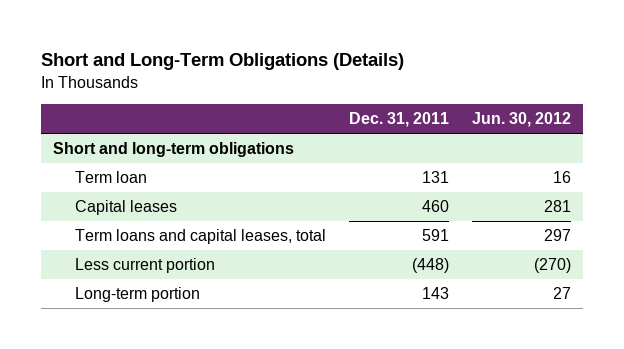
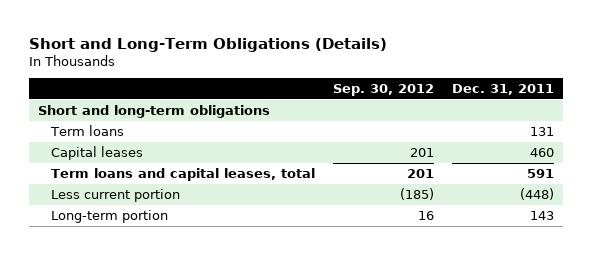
- | Dec. 31, 2011 | Jun. 30, 2012
+ | Sep. 30, 2012 | Dec. 31, 2011
- Term loan | 131 | 16
+ Term loans | | 131

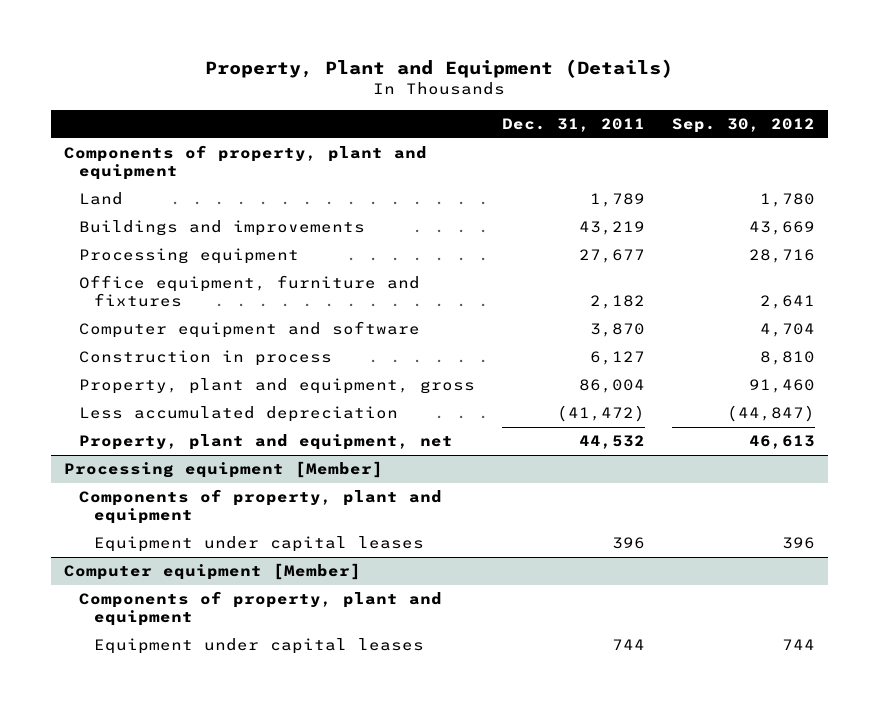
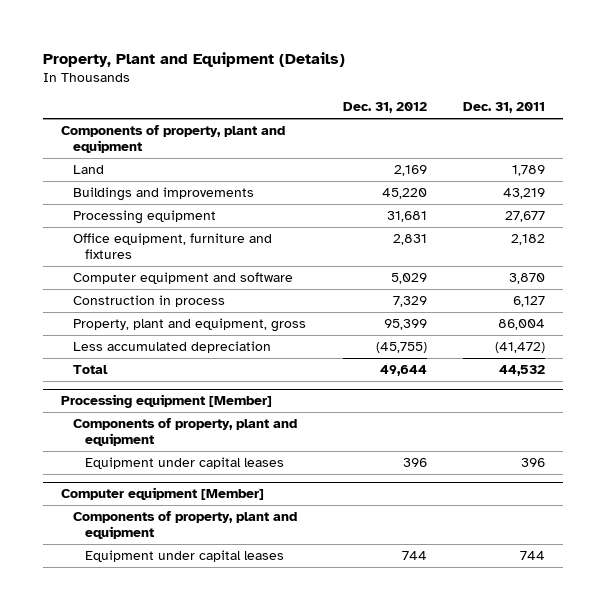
- | Dec. 31, 2011 | Sep. 30, 2012
+ | Dec. 31, 2012 | Dec. 31, 2011
- Property, plant and equipment, net | 44,532 | 46,613
+ Total | 49,644 | 44,532

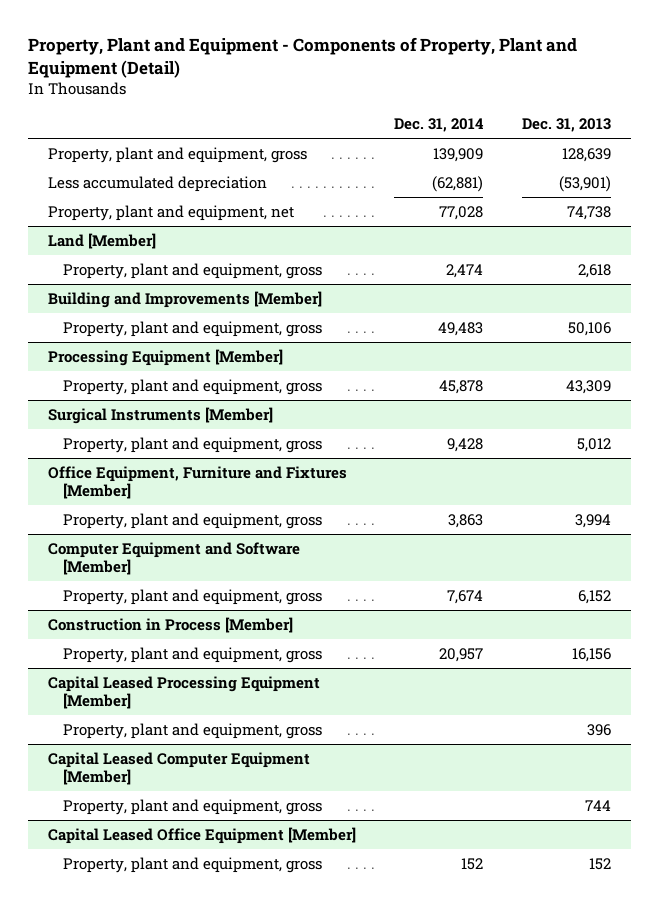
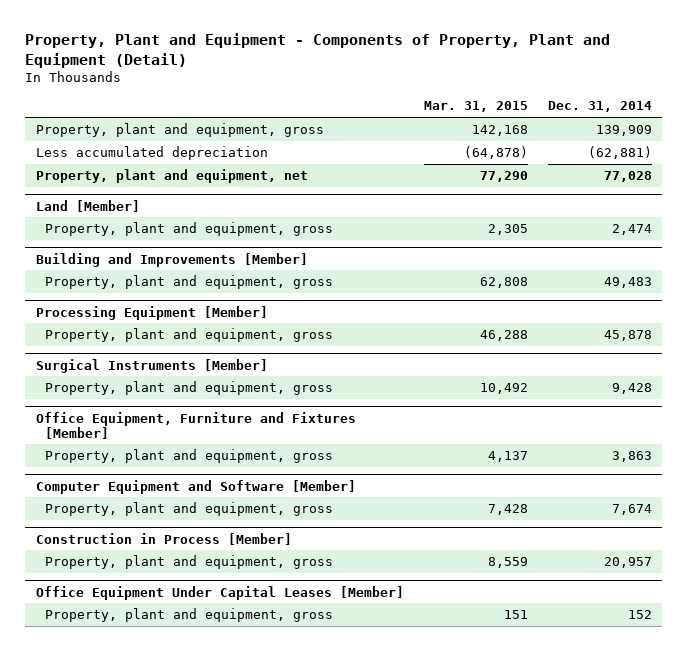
- | Dec. 31, 2014 | Dec. 31, 2013
+ | Mar. 31, 2015 | Dec. 31, 2014
- Capital Leased Processing Equipment [Member]
- Property, plant and equipment, gross | | 396
- Capital Leased Computer Equipment [Member]
- Property, plant and equipment, gross | | 744
- Capital Leased Office Equipment [Member]
+ Office Equipment Under Capital Leases [Member]

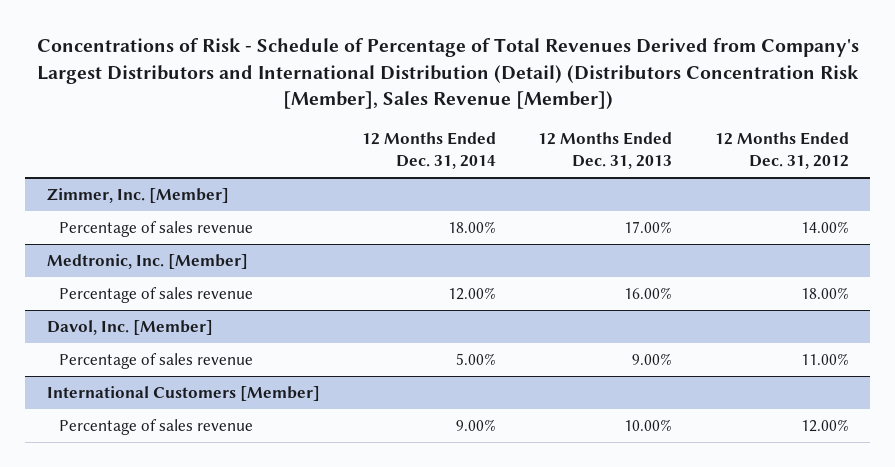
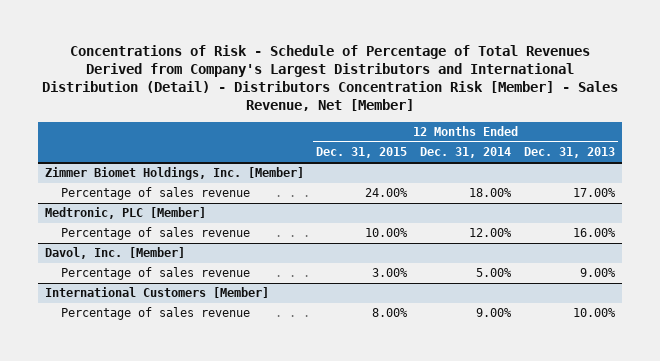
- Concentrations of Risk - Schedule of Percentage of Total Revenues Derived from Company's Largest Distributors and International Distribution (Detail) (Distributors Concentration Risk [Member], Sales Revenue [Member])
+ Concentrations of Risk - Schedule of Percentage of Total Revenues Derived from Company's Largest Distributors and International Distribution (Detail) - Distributors Concentration Risk [Member] - Sales Revenue, Net [Member]
- | 12 Months Ended Dec. 31, 2014 | 12 Months Ended Dec. 31, 2013 | 12 Months Ended Dec. 31, 2012
+ | 12 Months Ended Dec. 31, 2015 | 12 Months Ended Dec. 31, 2014 | 12 Months Ended Dec. 31, 2013
- Zimmer, Inc. [Member]
+ Zimmer Biomet Holdings, Inc. [Member]
- Medtronic, Inc. [Member]
+ Medtronic, PLC [Member]

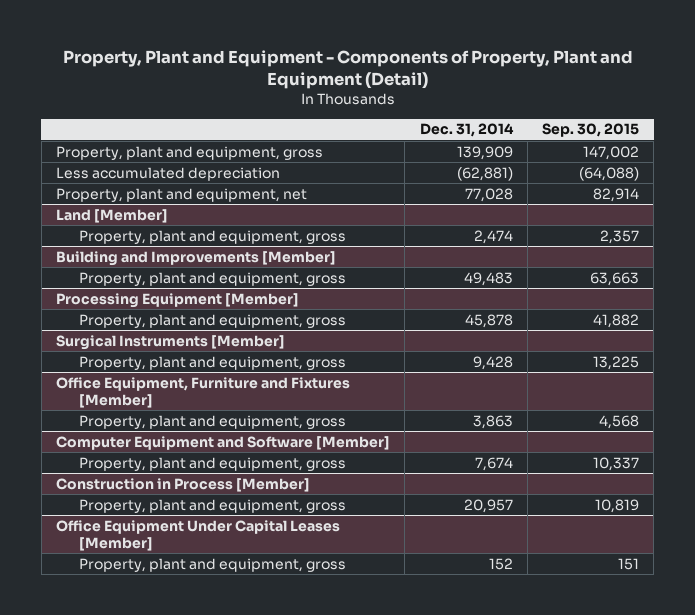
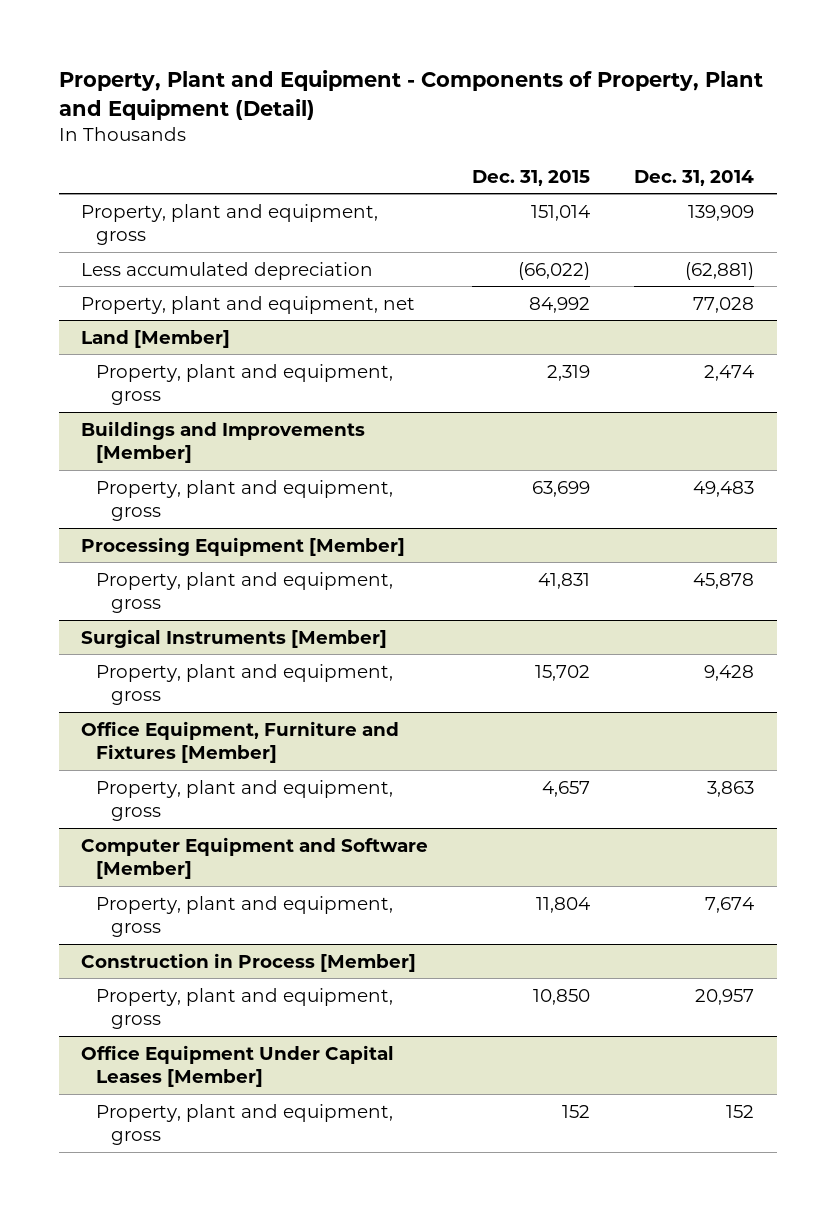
- | Dec. 31, 2014 | Sep. 30, 2015
+ | Dec. 31, 2015 | Dec. 31, 2014
- Building and Improvements [Member]
+ Buildings and Improvements [Member]

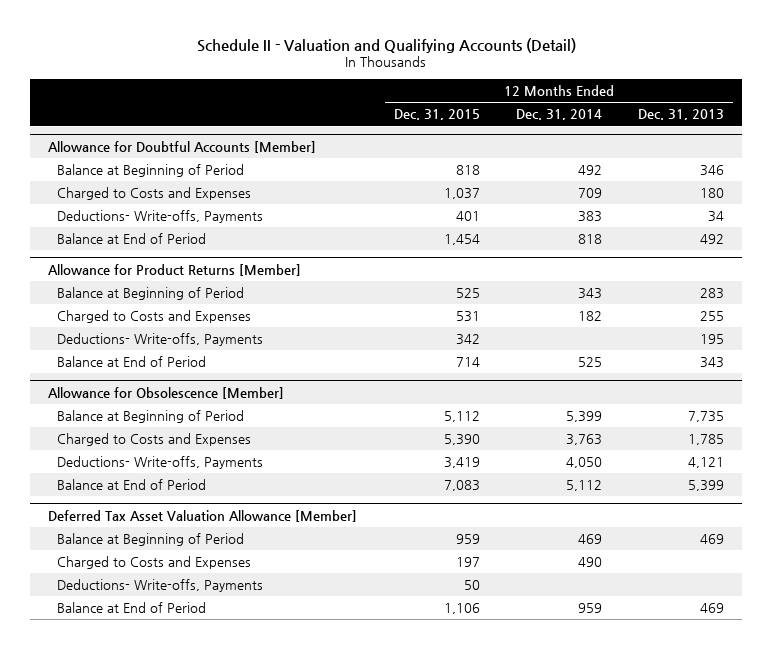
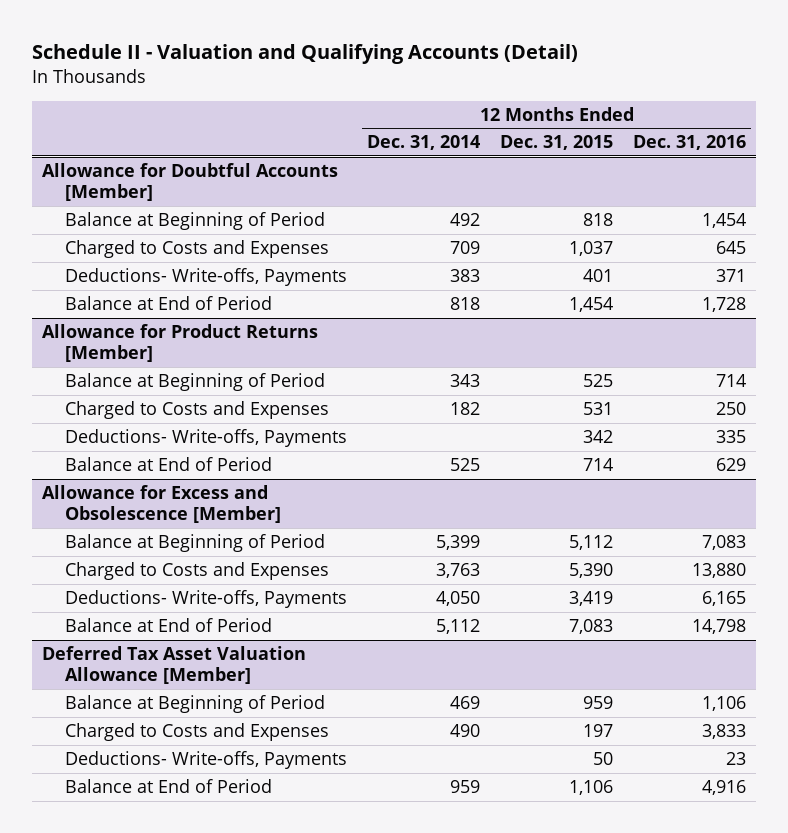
- | 12 Months Ended Dec. 31, 2015 | 12 Months Ended Dec. 31, 2014 | 12 Months Ended Dec. 31, 2013
+ | 12 Months Ended Dec. 31, 2014 | 12 Months Ended Dec. 31, 2015 | 12 Months Ended Dec. 31, 2016
- Allowance for Obsolescence [Member]
+ Allowance for Excess and Obsolescence [Member]

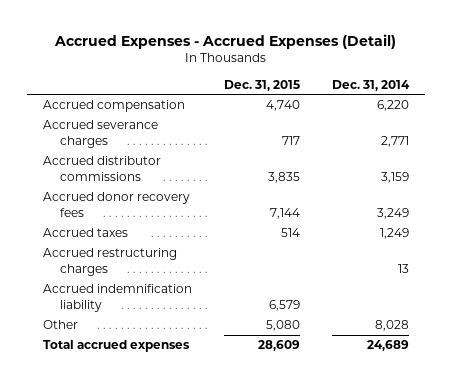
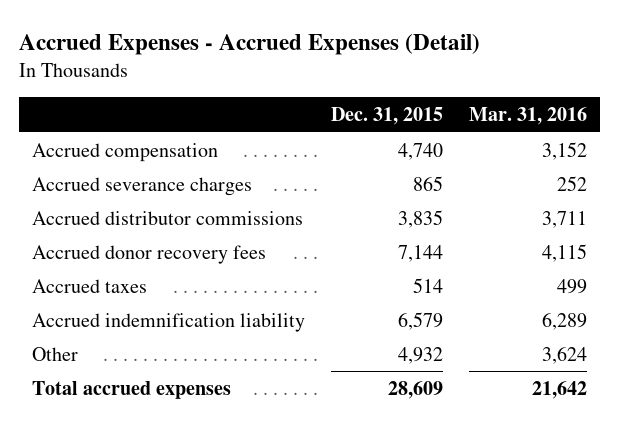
- | Dec. 31, 2015 | Dec. 31, 2014
+ | Dec. 31, 2015 | Mar. 31, 2016
- Accrued severance charges | 717 | 2,771
+ Accrued severance charges | 865 | 252
- Accrued restructuring charges | | 13
- Other | 5,080 | 8,028
+ Other | 4,932 | 3,624

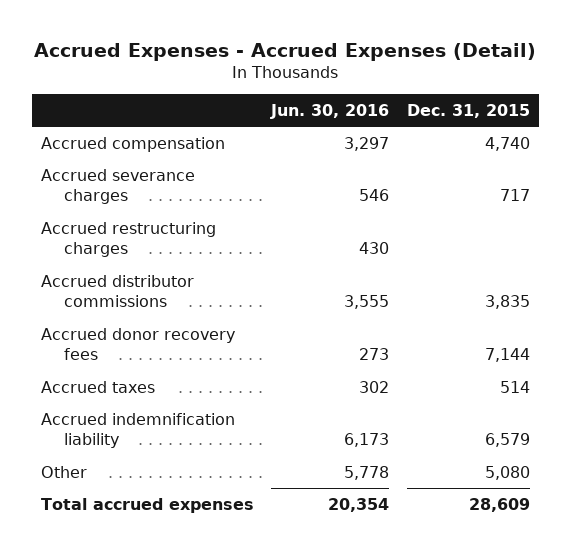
- | Dec. 31, 2015 | Mar. 31, 2016
+ | Jun. 30, 2016 | Dec. 31, 2015
- Accrued severance charges | 865 | 252
+ Accrued severance charges | 546 | 717
+ Accrued restructuring charges | 430 |
- Other | 4,932 | 3,624
+ Other | 5,778 | 5,080

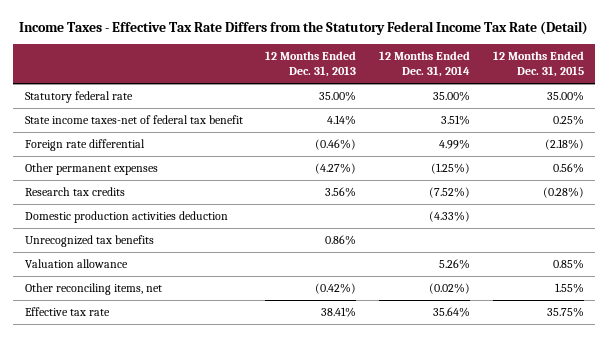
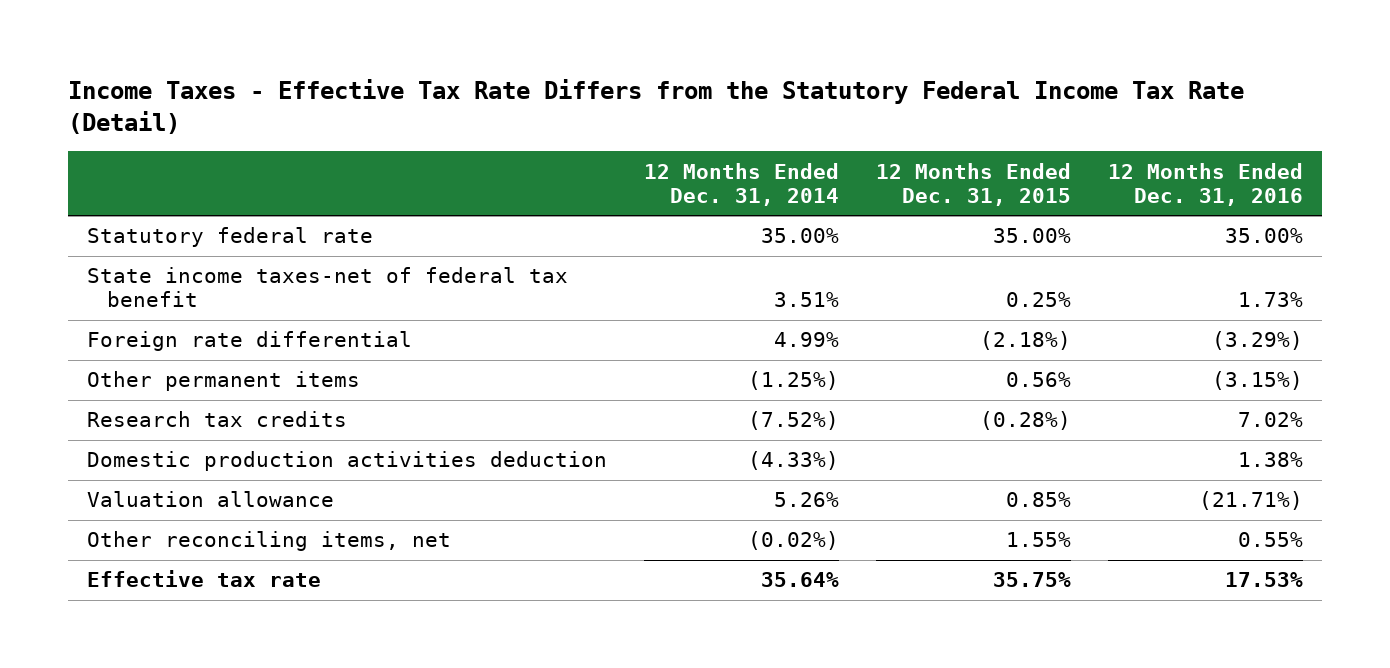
- | 12 Months Ended Dec. 31, 2013 | 12 Months Ended Dec. 31, 2014 | 12 Months Ended Dec. 31, 2015
+ | 12 Months Ended Dec. 31, 2014 | 12 Months Ended Dec. 31, 2015 | 12 Months Ended Dec. 31, 2016
- Other permanent expenses | (4.27%) | (1.25%) | 0.56%
+ Other permanent items | (1.25%) | 0.56% | (3.15%)
- Unrecognized tax benefits | 0.86% | |

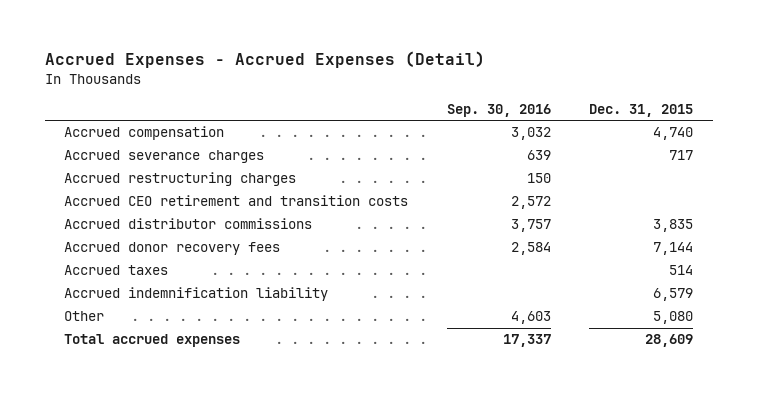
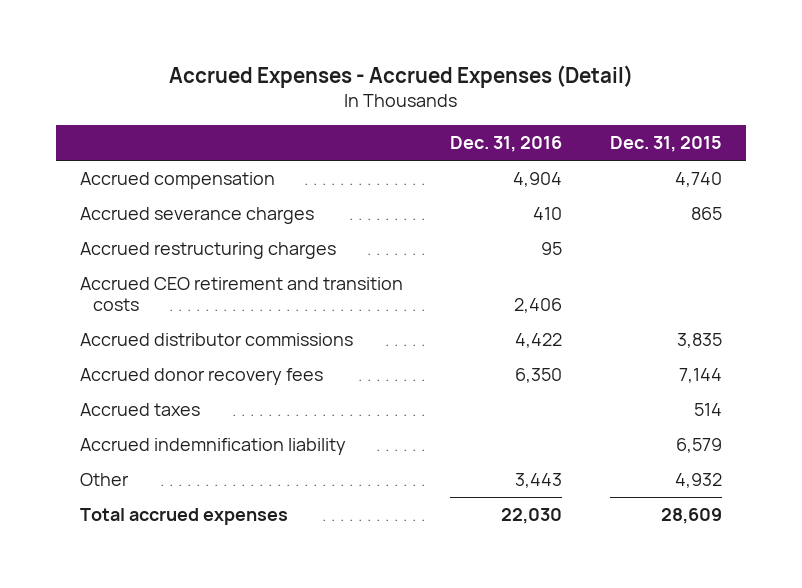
- | Sep. 30, 2016 | Dec. 31, 2015
+ | Dec. 31, 2016 | Dec. 31, 2015
- Accrued severance charges | 639 | 717
+ Accrued severance charges | 410 | 865
- Other | 4,603 | 5,080
+ Other | 3,443 | 4,932

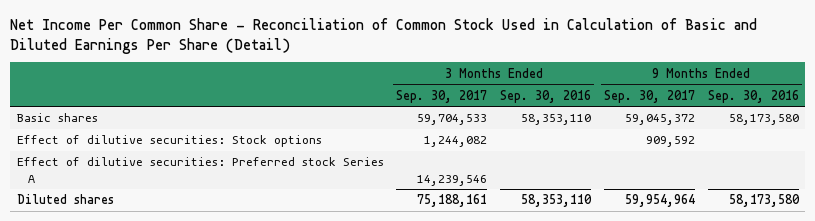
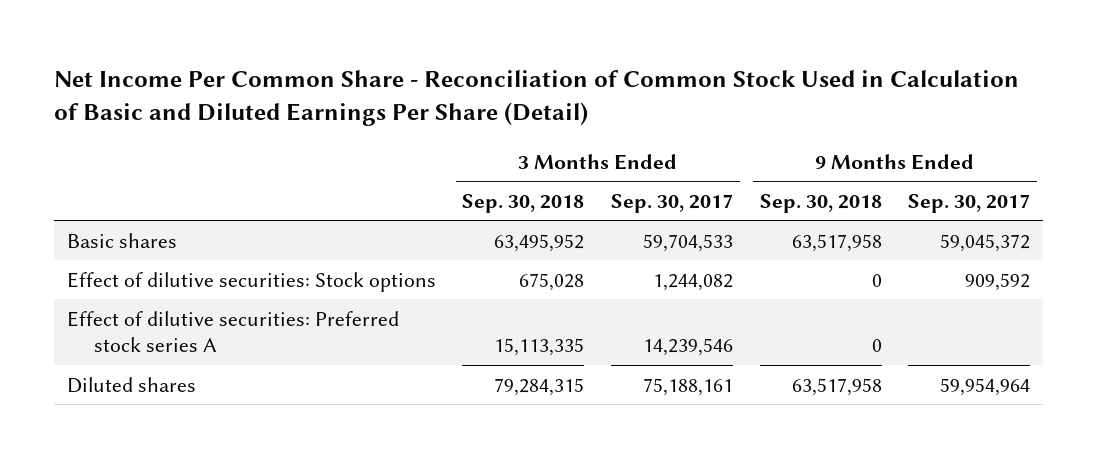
- | 3 Months Ended Sep. 30, 2017 | 3 Months Ended Sep. 30, 2016 | 9 Months Ended Sep. 30, 2017 | 9 Months Ended Sep. 30, 2016
+ | 3 Months Ended Sep. 30, 2018 | 3 Months Ended Sep. 30, 2017 | 9 Months Ended Sep. 30, 2018 | 9 Months Ended Sep. 30, 2017
- Effect of dilutive securities: Preferred stock Series A | 14,239,546 | | |
+ Effect of dilutive securities: Preferred stock series A | 15,113,335 | 14,239,546 | 0 |

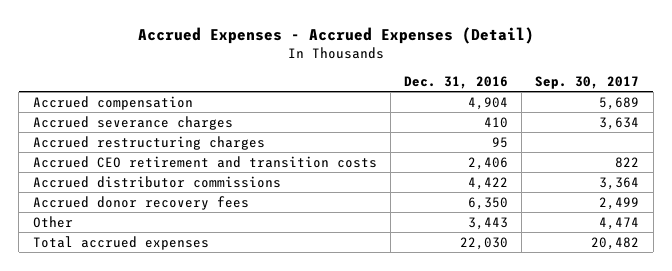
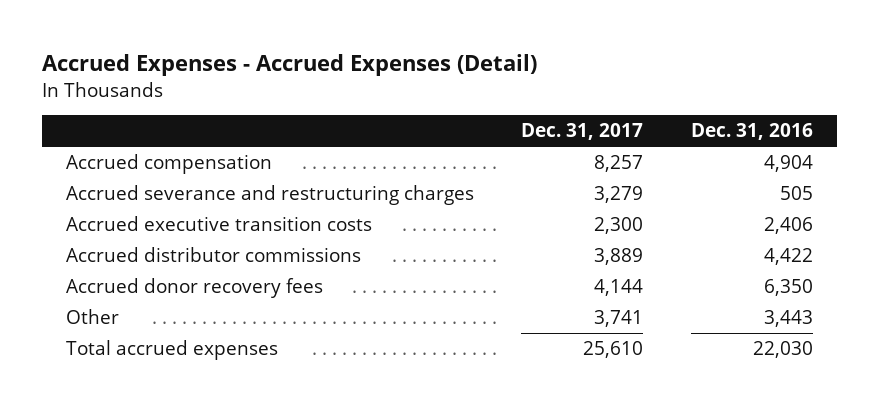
- | Dec. 31, 2016 | Sep. 30, 2017
+ | Dec. 31, 2017 | Dec. 31, 2016
- Accrued severance charges | 410 | 3,634
- Accrued restructuring charges | 95 |
- Accrued CEO retirement and transition costs | 2,406 | 822
+ Accrued severance and restructuring charges | 3,279 | 505
+ Accrued executive transition costs | 2,300 | 2,406

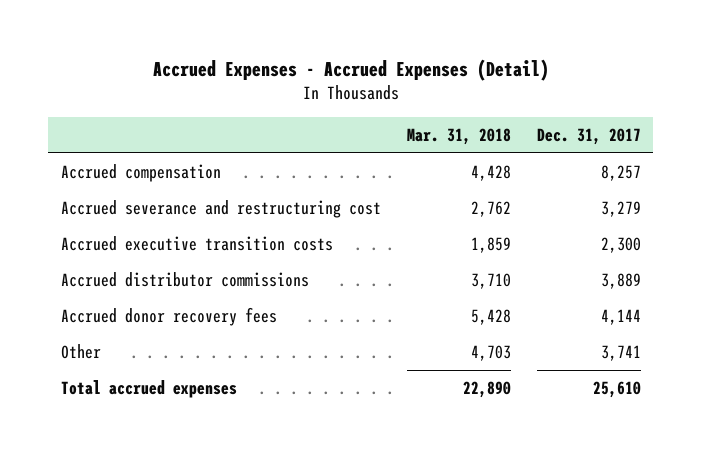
- | Dec. 31, 2017 | Dec. 31, 2016
+ | Mar. 31, 2018 | Dec. 31, 2017
- Accrued severance and restructuring charges | 3,279 | 505
+ Accrued severance and restructuring cost | 2,762 | 3,279

